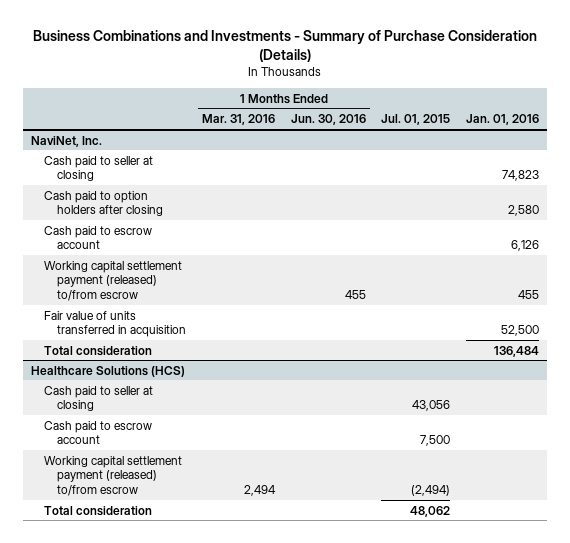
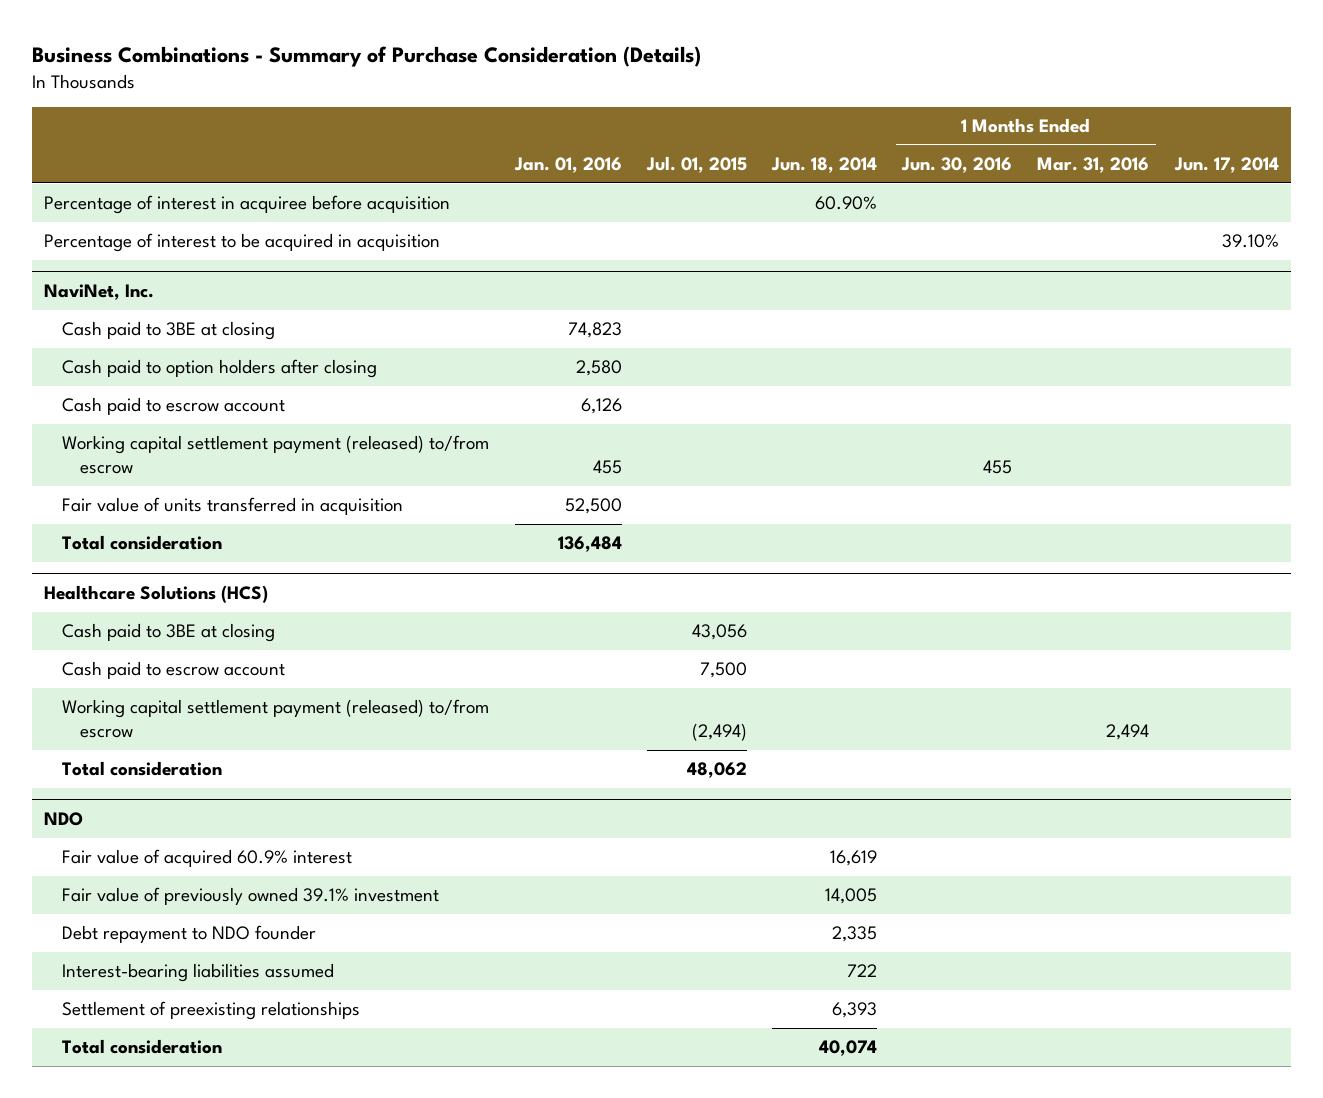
- Business Combinations and Investments - Summary of Purchase Consideration (Details)
+ Business Combinations - Summary of Purchase Consideration (Details)
- | 1 Months Ended Mar. 31, 2016 | 1 Months Ended Jun. 30, 2016 | Jul. 01, 2015 | Jan. 01, 2016
+ | Jan. 01, 2016 | Jul. 01, 2015 | Jun. 18, 2014 | 1 Months Ended Jun. 30, 2016 | 1 Months Ended Mar. 31, 2016 | Jun. 17, 2014
+ Percentage of interest in acquiree before acquisition | | | 60.90% | | |
+ Percentage of interest to be acquired in acquisition | | | | | | 39.10%
@ NaviNet, Inc.
- Cash paid to seller at closing | | | | 74,823
+ Cash paid to 3BE at closing | 74,823 | | | | |
@ Healthcare Solutions (HCS)
- Cash paid to seller at closing | | | 43,056 |
+ Cash paid to 3BE at closing | | 43,056 | | | |
+ NDO
+ Fair value of acquired 60.9% interest | | | 16,619 | | |
+ Fair value of previously owned 39.1% investment | | | 14,005 | | |
+ Debt repayment to NDO founder | | | 2,335 | | |
+ Interest-bearing liabilities assumed | | | 722 | | |
+ Settlement of preexisting relationships | | | 6,393 | | |
+ Total consideration | | | 40,074 | | |

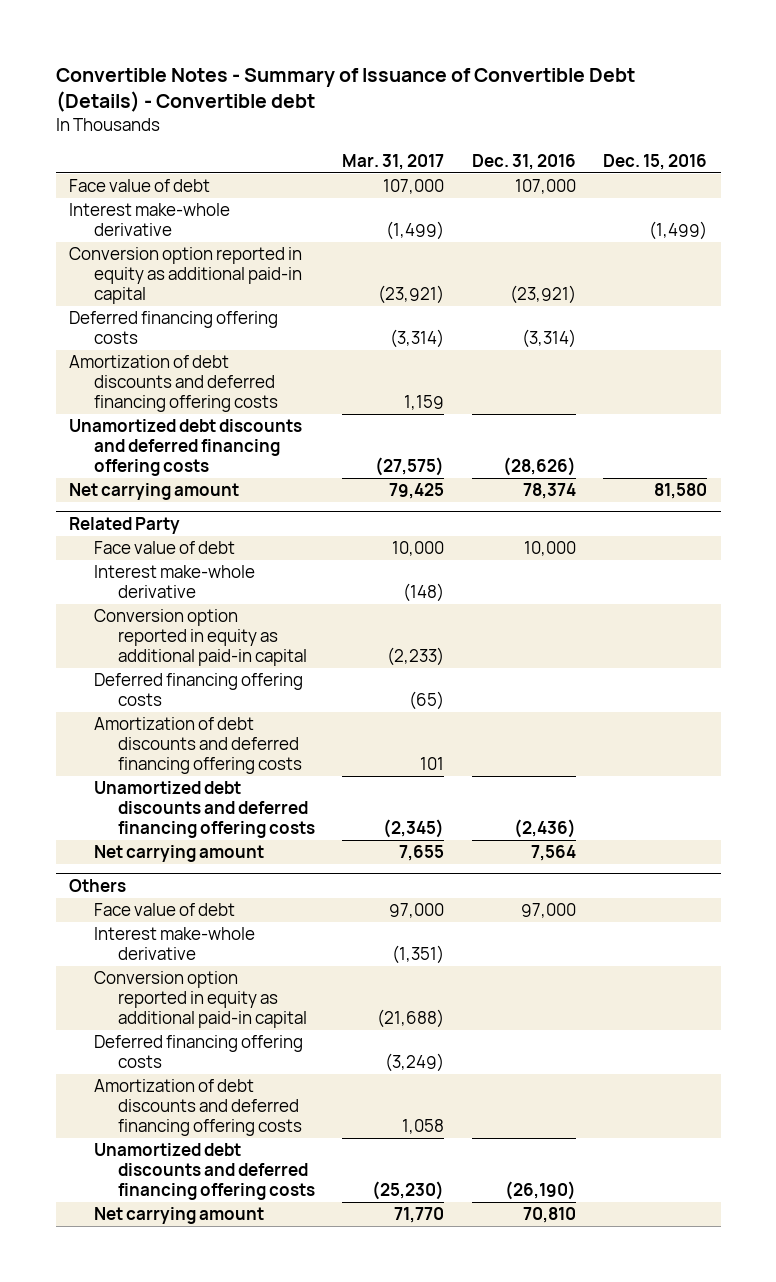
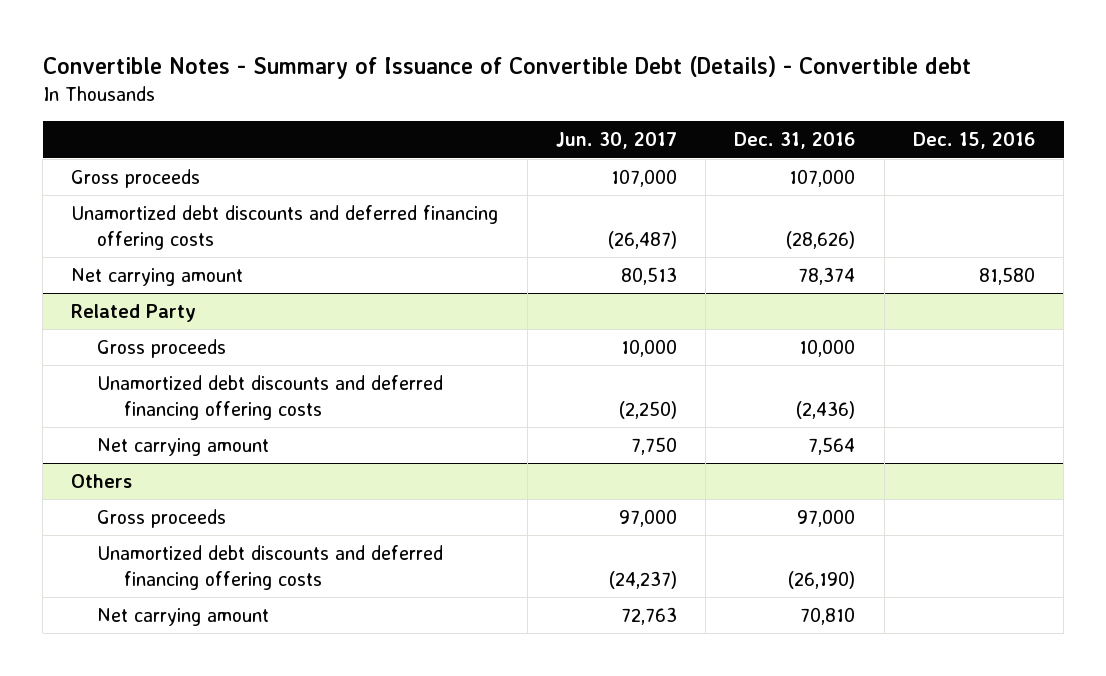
- | Mar. 31, 2017 | Dec. 31, 2016 | Dec. 15, 2016
+ | Jun. 30, 2017 | Dec. 31, 2016 | Dec. 15, 2016
- Face value of debt | 107,000 | 107,000 |
- Interest make-whole derivative | (1,499) | | (1,499)
- Conversion option reported in equity as additional paid-in capital | (23,921) | (23,921) |
- Deferred financing offering costs | (3,314) | (3,314) |
- Amortization of debt discounts and deferred financing offering costs | 1,159 | |
+ Gross proceeds | 107,000 | 107,000 |
@ Related Party
- Face value of debt | 10,000 | 10,000 |
- Interest make-whole derivative | (148) | |
- Conversion option reported in equity as additional paid-in capital | (2,233) | |
- Deferred financing offering costs | (65) | |
- Amortization of debt discounts and deferred financing offering costs | 101 | |
+ Gross proceeds | 10,000 | 10,000 |
@ Others
- Face value of debt | 97,000 | 97,000 |
- Interest make-whole derivative | (1,351) | |
- Conversion option reported in equity as additional paid-in capital | (21,688) | |
- Deferred financing offering costs | (3,249) | |
- Amortization of debt discounts and deferred financing offering costs | 1,058 | |
+ Gross proceeds | 97,000 | 97,000 |

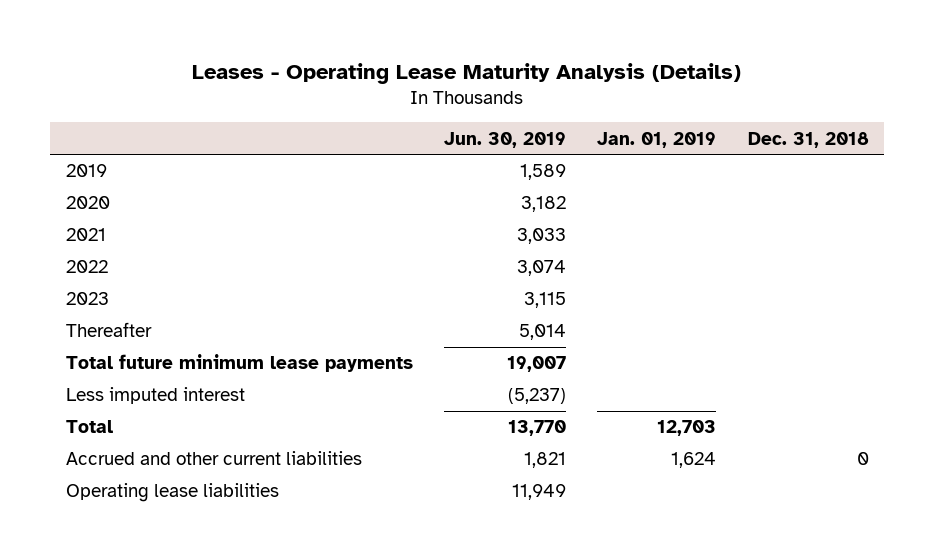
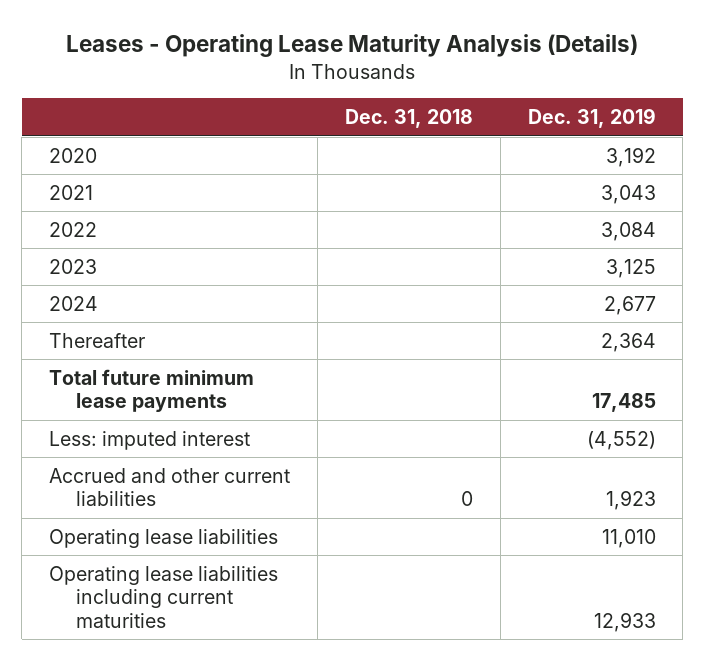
- | Jun. 30, 2019 | Jan. 01, 2019 | Dec. 31, 2018
+ | Dec. 31, 2018 | Dec. 31, 2019
- 2019 | 1,589 | |
+ 2024 | | 2,677
- Less imputed interest | (5,237) | |
- Total | 13,770 | 12,703 |
+ Less: imputed interest | | (4,552)
+ Operating lease liabilities including current maturities | | 12,933

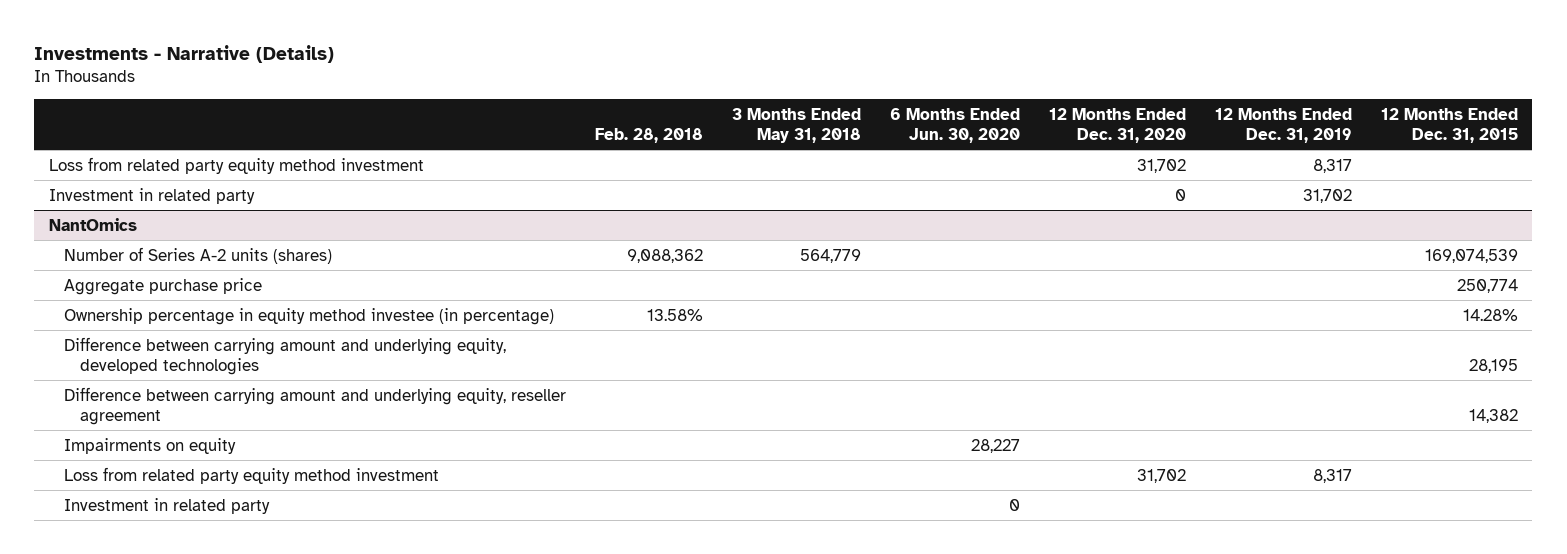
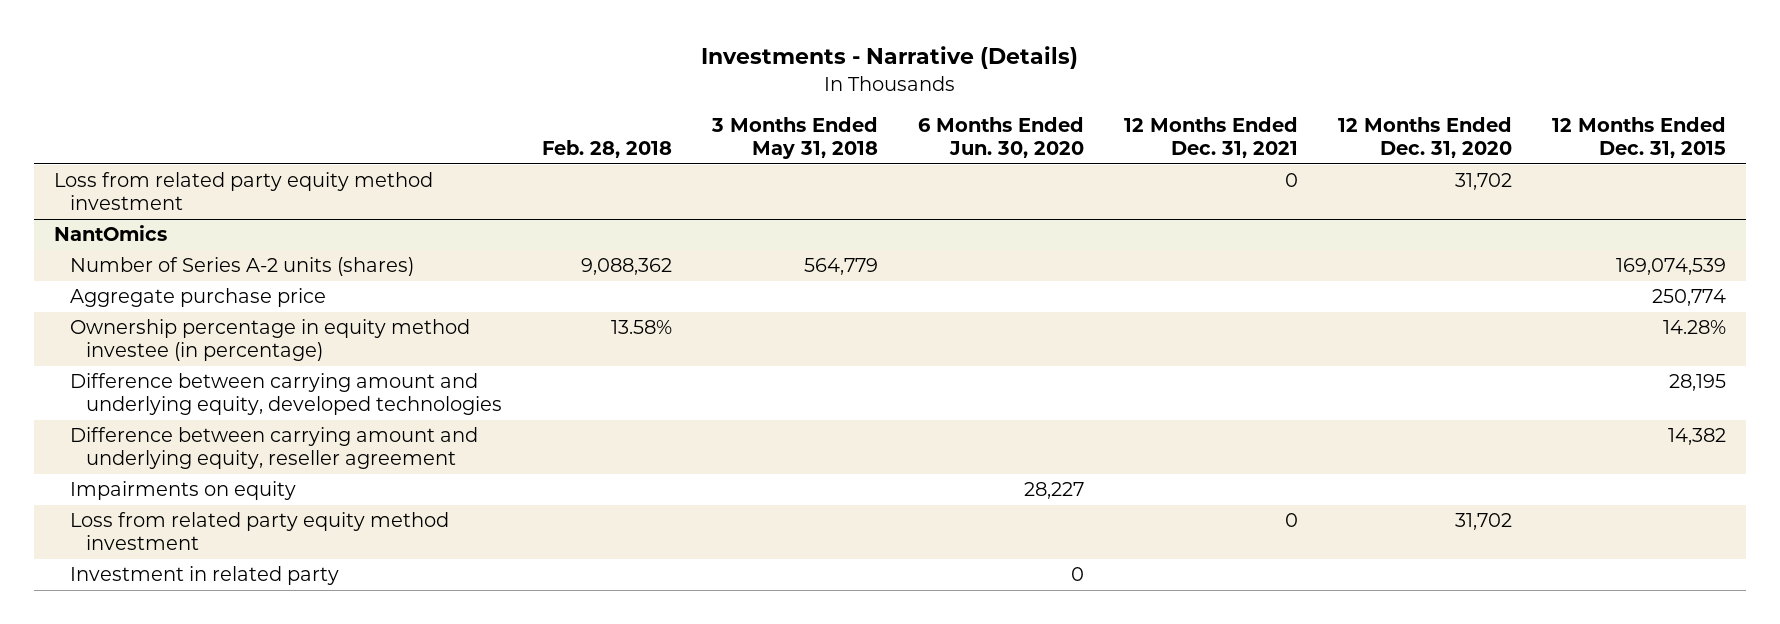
- | Feb. 28, 2018 | 3 Months Ended May 31, 2018 | 6 Months Ended Jun. 30, 2020 | 12 Months Ended Dec. 31, 2020 | 12 Months Ended Dec. 31, 2019 | 12 Months Ended Dec. 31, 2015
+ | Feb. 28, 2018 | 3 Months Ended May 31, 2018 | 6 Months Ended Jun. 30, 2020 | 12 Months Ended Dec. 31, 2021 | 12 Months Ended Dec. 31, 2020 | 12 Months Ended Dec. 31, 2015
- Investment in related party | | | | 0 | 31,702 |

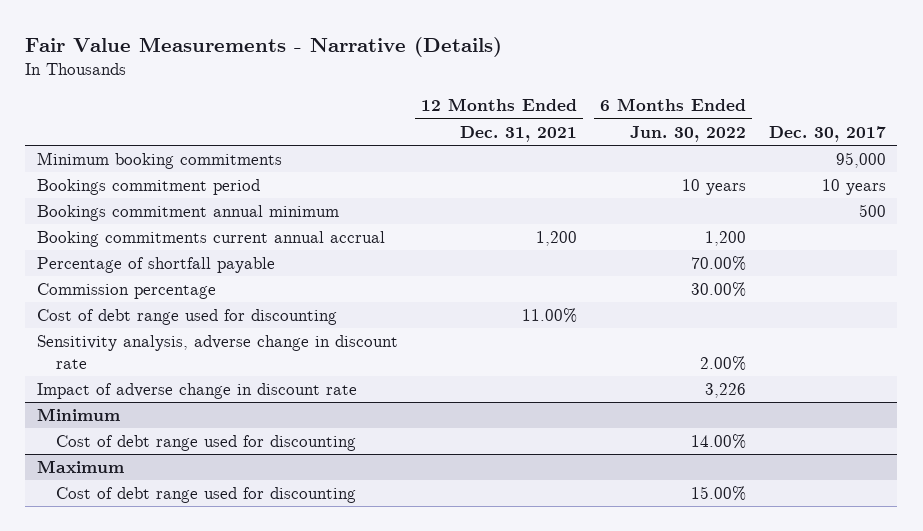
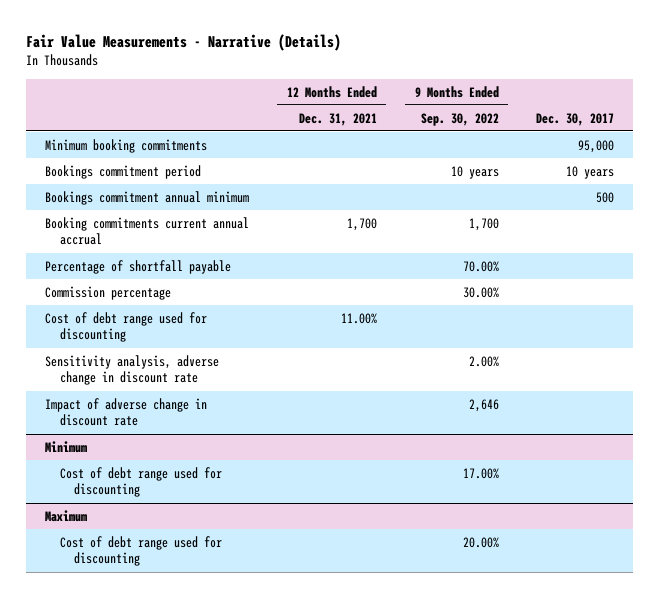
- | 12 Months Ended Dec. 31, 2021 | 6 Months Ended Jun. 30, 2022 | Dec. 30, 2017
+ | 12 Months Ended Dec. 31, 2021 | 9 Months Ended Sep. 30, 2022 | Dec. 30, 2017
- Booking commitments current annual accrual | 1,200 | 1,200 |
+ Booking commitments current annual accrual | 1,700 | 1,700 |

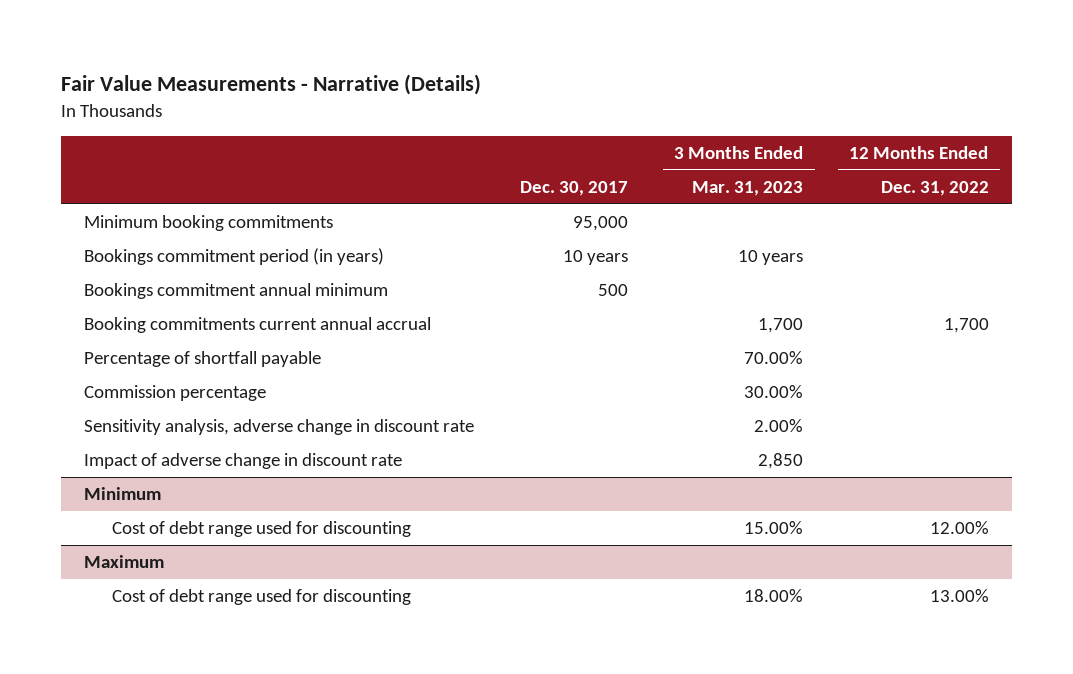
- | 12 Months Ended Dec. 31, 2021 | 9 Months Ended Sep. 30, 2022 | Dec. 30, 2017
+ | Dec. 30, 2017 | 3 Months Ended Mar. 31, 2023 | 12 Months Ended Dec. 31, 2022
- Bookings commitment period | | 10 years | 10 years
+ Bookings commitment period (in years) | 10 years | 10 years |
- Cost of debt range used for discounting | 11.00% | |

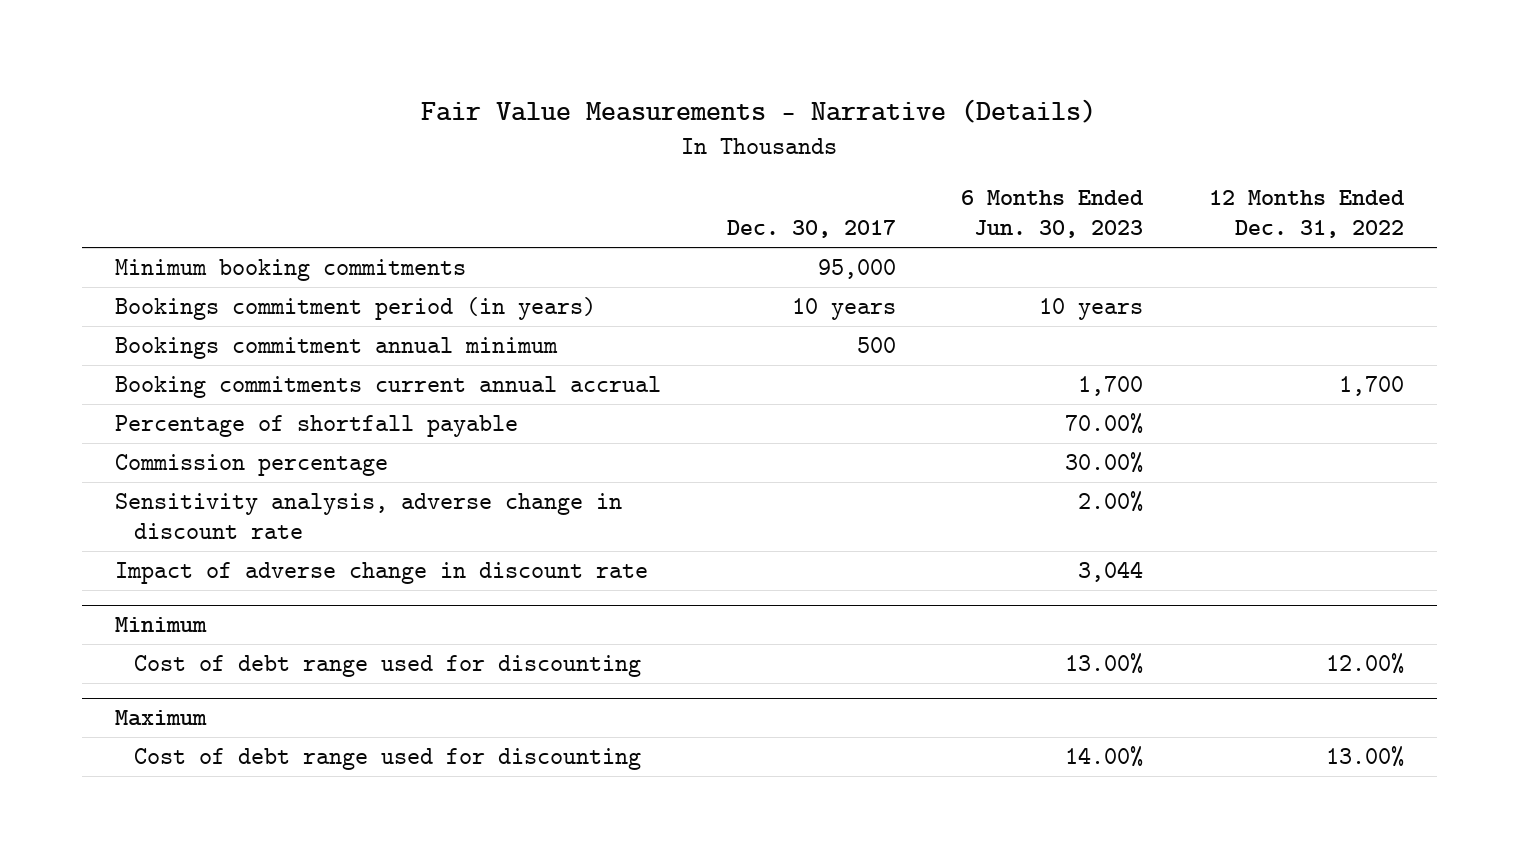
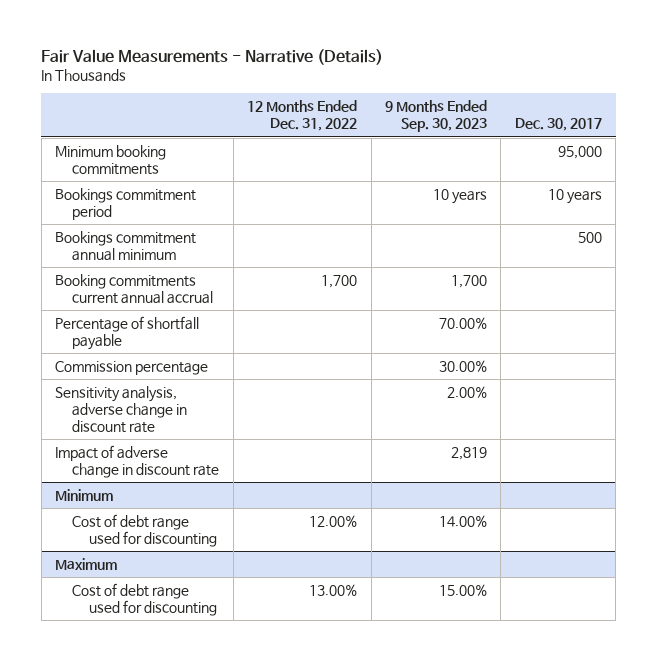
- | Dec. 30, 2017 | 6 Months Ended Jun. 30, 2023 | 12 Months Ended Dec. 31, 2022
+ | 12 Months Ended Dec. 31, 2022 | 9 Months Ended Sep. 30, 2023 | Dec. 30, 2017
- Bookings commitment period (in years) | 10 years | 10 years |
+ Bookings commitment period | | 10 years | 10 years

